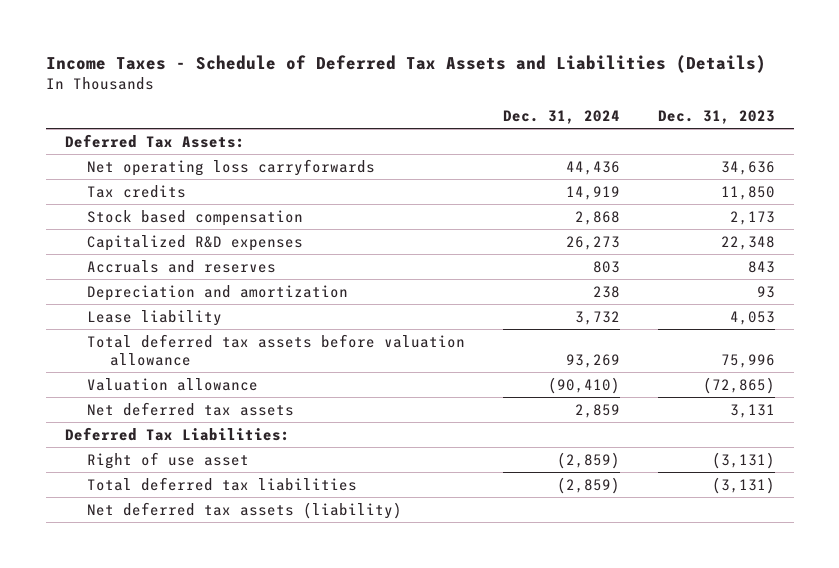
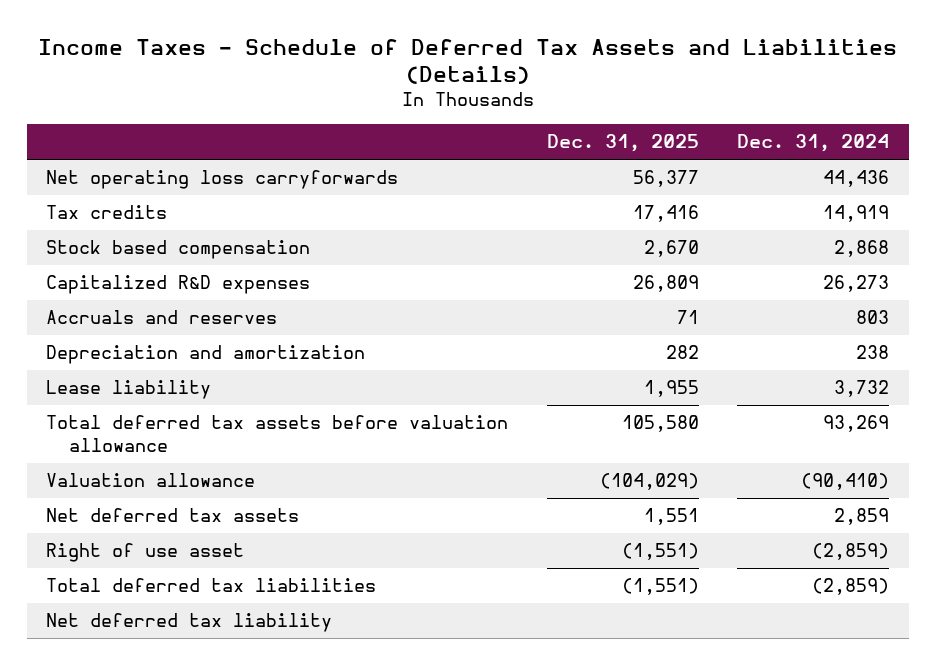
- | Dec. 31, 2024 | Dec. 31, 2023
+ | Dec. 31, 2025 | Dec. 31, 2024
- Deferred Tax Assets:
- Deferred Tax Liabilities:
- Net deferred tax assets (liability)
+ Net deferred tax liability

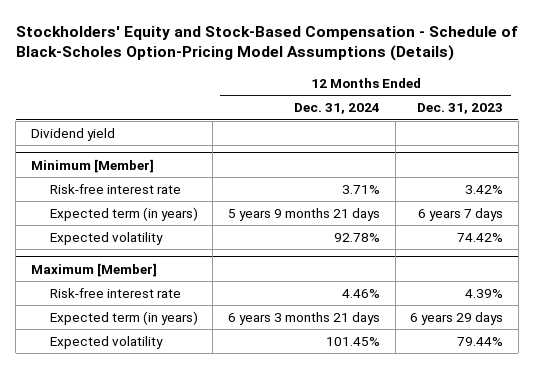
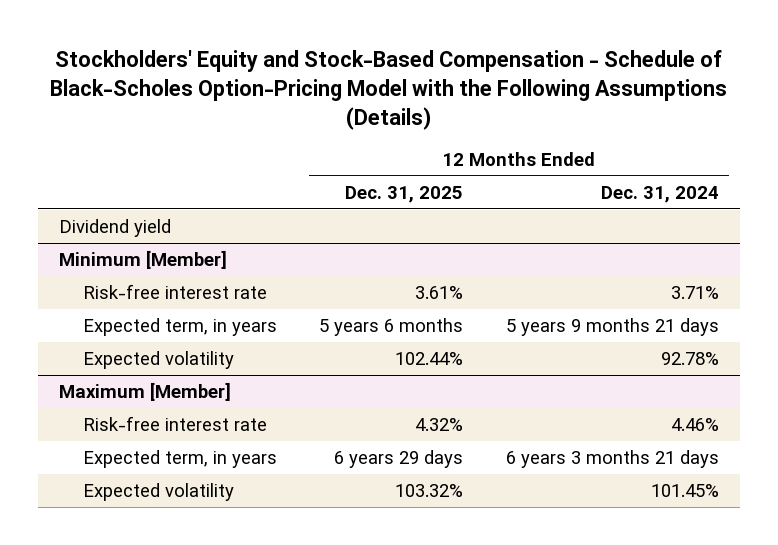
- Stockholders' Equity and Stock-Based Compensation - Schedule of Black-Scholes Option-Pricing Model Assumptions (Details)
+ Stockholders' Equity and Stock-Based Compensation - Schedule of Black-Scholes Option-Pricing Model with the Following Assumptions (Details)
- | 12 Months Ended Dec. 31, 2024 | 12 Months Ended Dec. 31, 2023
+ | 12 Months Ended Dec. 31, 2025 | 12 Months Ended Dec. 31, 2024
@ Minimum [Member]
- Expected term (in years) | 5 years 9 months 21 days | 6 years 7 days
+ Expected term, in years | 5 years 6 months | 5 years 9 months 21 days
@ Maximum [Member]
- Expected term (in years) | 6 years 3 months 21 days | 6 years 29 days
+ Expected term, in years | 6 years 29 days | 6 years 3 months 21 days

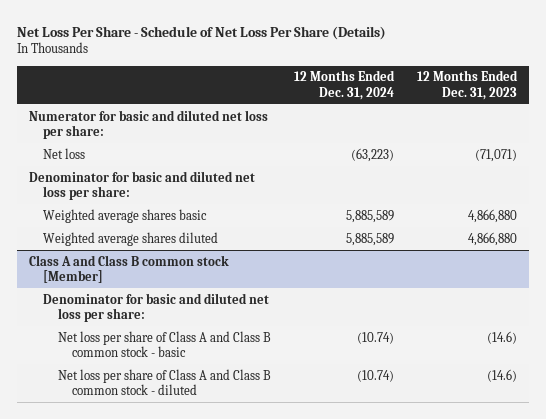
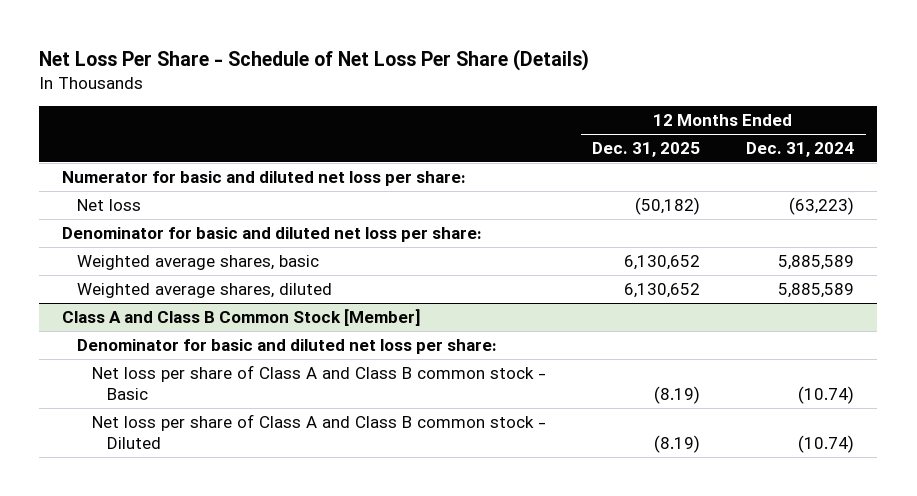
- | 12 Months Ended Dec. 31, 2024 | 12 Months Ended Dec. 31, 2023
+ | 12 Months Ended Dec. 31, 2025 | 12 Months Ended Dec. 31, 2024
- Weighted average shares basic | 5,885,589 | 4,866,880
- Weighted average shares diluted | 5,885,589 | 4,866,880
- Class A and Class B common stock [Member]
+ Weighted average shares, basic | 6,130,652 | 5,885,589
+ Weighted average shares, diluted | 6,130,652 | 5,885,589
+ Class A and Class B Common Stock [Member]
- Net loss per share of Class A and Class B common stock - basic | (10.74) | (14.6)
- Net loss per share of Class A and Class B common stock - diluted | (10.74) | (14.6)
+ Net loss per share of Class A and Class B common stock - Basic | (8.19) | (10.74)
+ Net loss per share of Class A and Class B common stock - Diluted | (8.19) | (10.74)

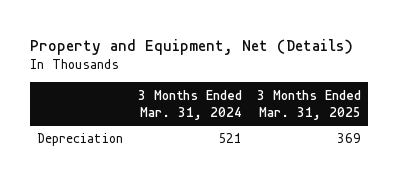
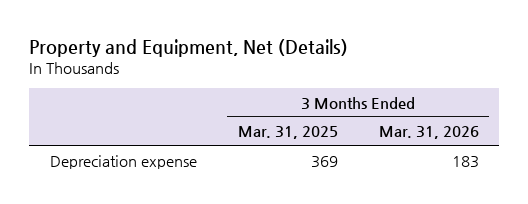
- | 3 Months Ended Mar. 31, 2024 | 3 Months Ended Mar. 31, 2025
+ | 3 Months Ended Mar. 31, 2025 | 3 Months Ended Mar. 31, 2026
- Depreciation | 521 | 369
+ Depreciation expense | 369 | 183

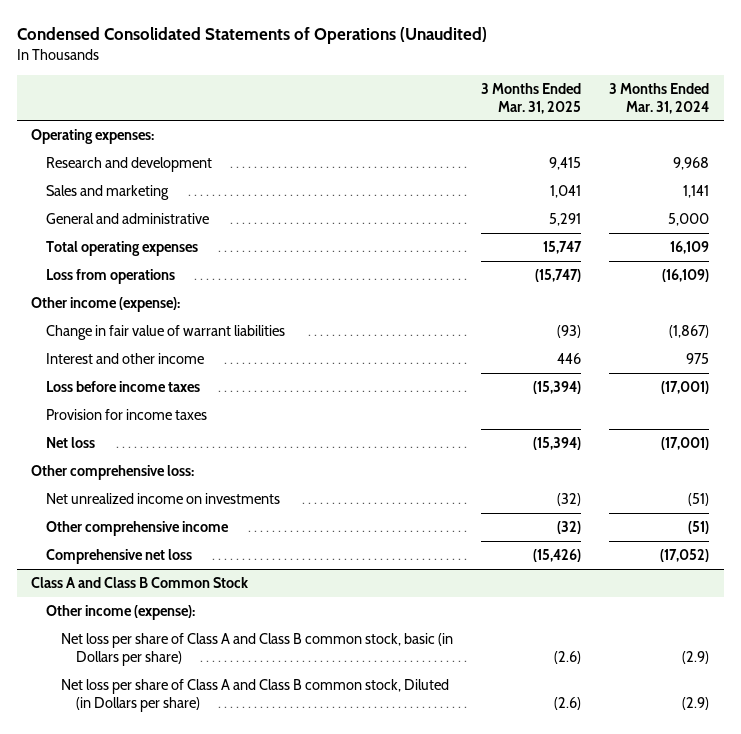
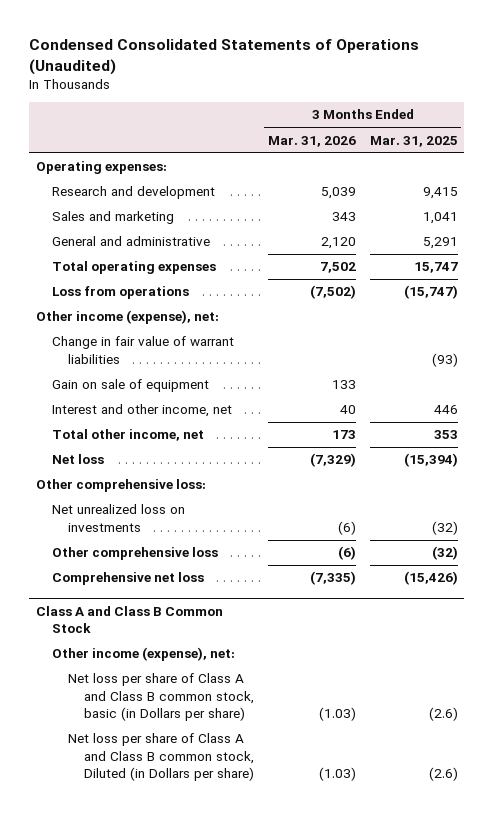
- | 3 Months Ended Mar. 31, 2025 | 3 Months Ended Mar. 31, 2024
+ | 3 Months Ended Mar. 31, 2026 | 3 Months Ended Mar. 31, 2025
- Other income (expense):
+ Other income (expense), net:
- Interest and other income | 446 | 975
- Loss before income taxes | (15,394) | (17,001)
- Provision for income taxes
+ Gain on sale of equipment | 133 |
+ Interest and other income, net | 40 | 446
+ Total other income, net | 173 | 353
- Net unrealized income on investments | (32) | (51)
- Other comprehensive income | (32) | (51)
+ Net unrealized loss on investments | (6) | (32)
+ Other comprehensive loss | (6) | (32)
@ Class A and Class B Common Stock
- Other income (expense):
+ Other income (expense), net:

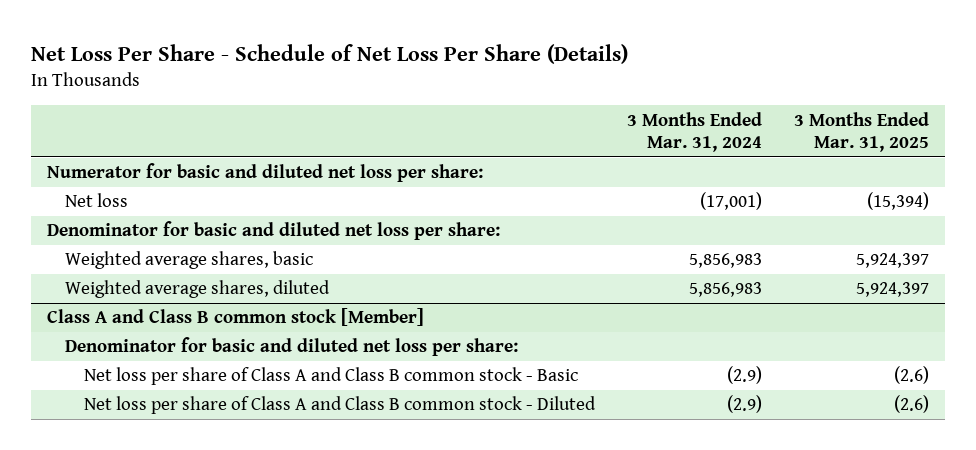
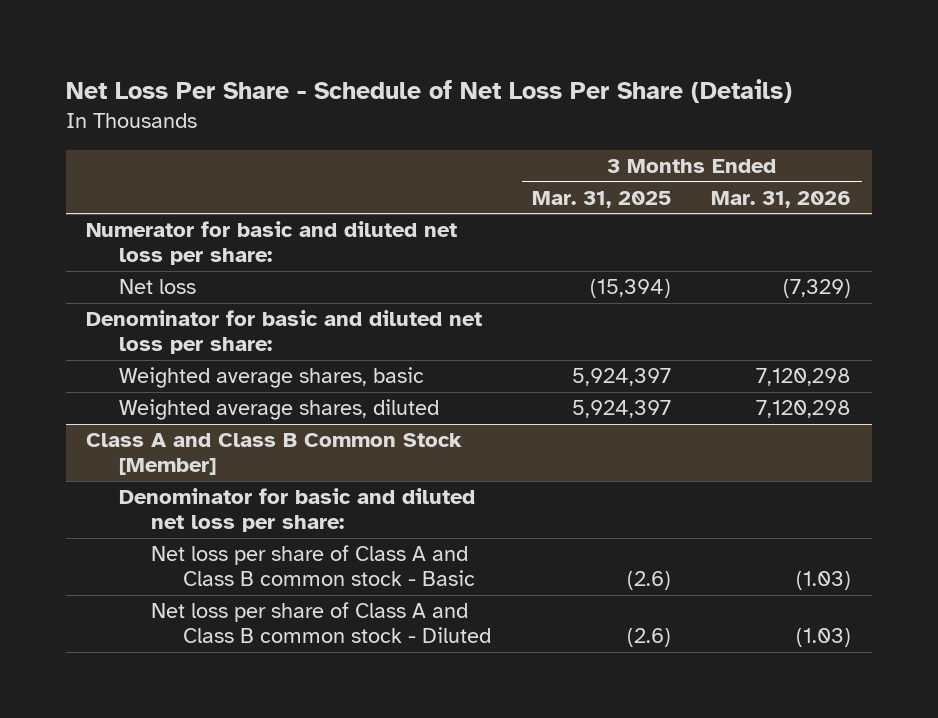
- | 3 Months Ended Mar. 31, 2024 | 3 Months Ended Mar. 31, 2025
+ | 3 Months Ended Mar. 31, 2025 | 3 Months Ended Mar. 31, 2026
- Class A and Class B common stock [Member]
+ Class A and Class B Common Stock [Member]

